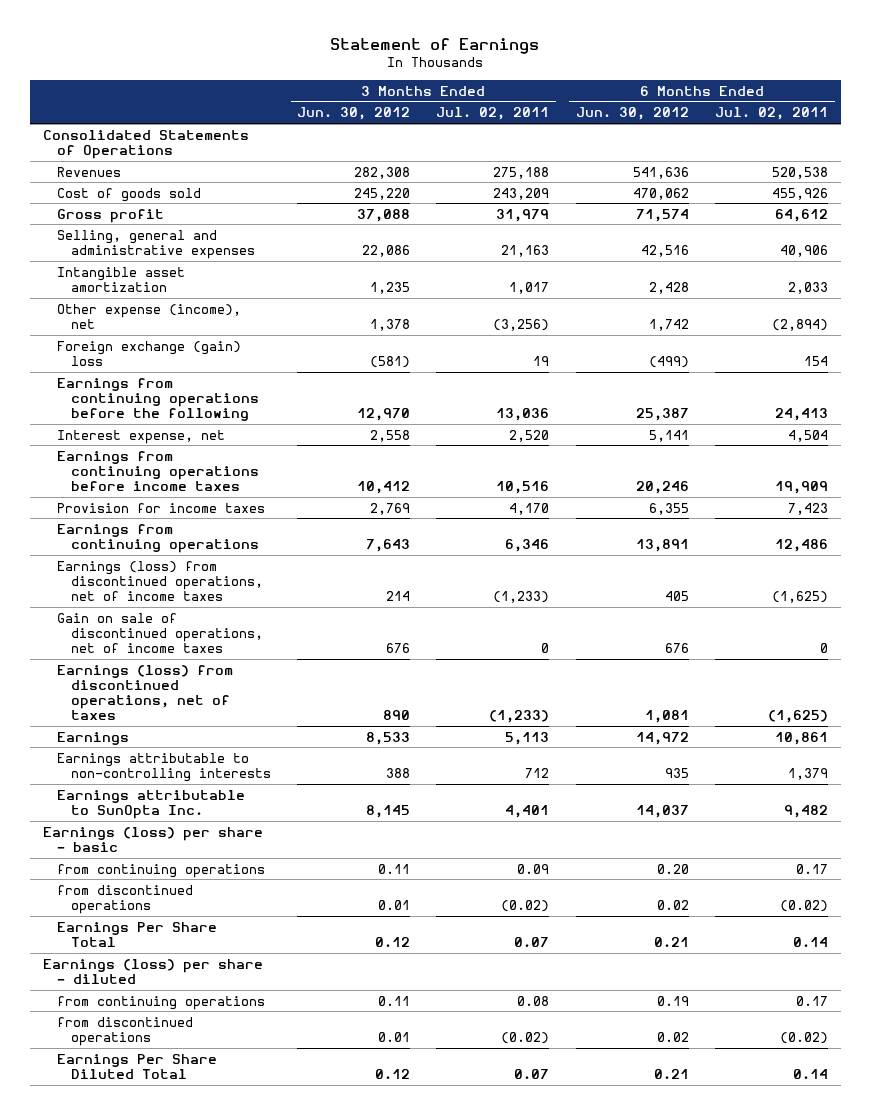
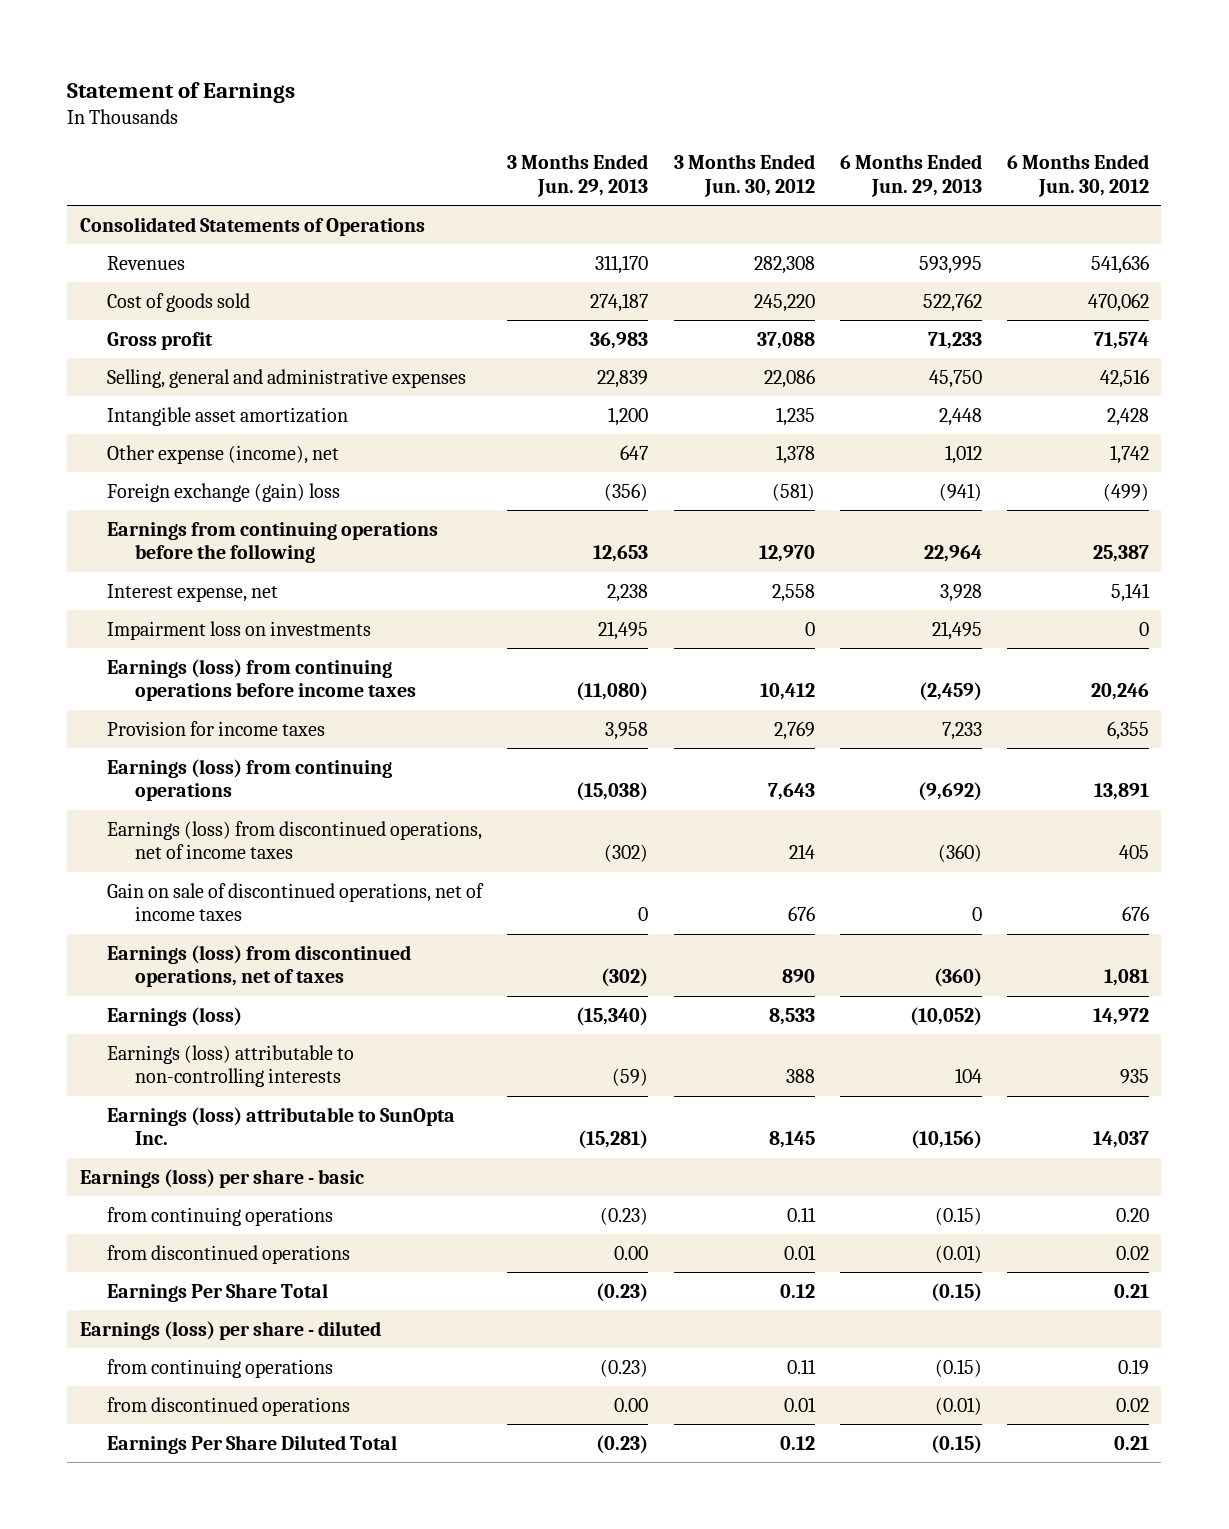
- | 3 Months Ended Jun. 30, 2012 | 3 Months Ended Jul. 02, 2011 | 6 Months Ended Jun. 30, 2012 | 6 Months Ended Jul. 02, 2011
+ | 3 Months Ended Jun. 29, 2013 | 3 Months Ended Jun. 30, 2012 | 6 Months Ended Jun. 29, 2013 | 6 Months Ended Jun. 30, 2012
- Earnings from continuing operations before income taxes | 10,412 | 10,516 | 20,246 | 19,909
+ Impairment loss on investments | 21,495 | 0 | 21,495 | 0
+ Earnings (loss) from continuing operations before income taxes | (11,080) | 10,412 | (2,459) | 20,246
- Earnings from continuing operations | 7,643 | 6,346 | 13,891 | 12,486
+ Earnings (loss) from continuing operations | (15,038) | 7,643 | (9,692) | 13,891
- Earnings | 8,533 | 5,113 | 14,972 | 10,861
- Earnings attributable to non-controlling interests | 388 | 712 | 935 | 1,379
- Earnings attributable to SunOpta Inc. | 8,145 | 4,401 | 14,037 | 9,482
+ Earnings (loss) | (15,340) | 8,533 | (10,052) | 14,972
+ Earnings (loss) attributable to non-controlling interests | (59) | 388 | 104 | 935
+ Earnings (loss) attributable to SunOpta Inc. | (15,281) | 8,145 | (10,156) | 14,037

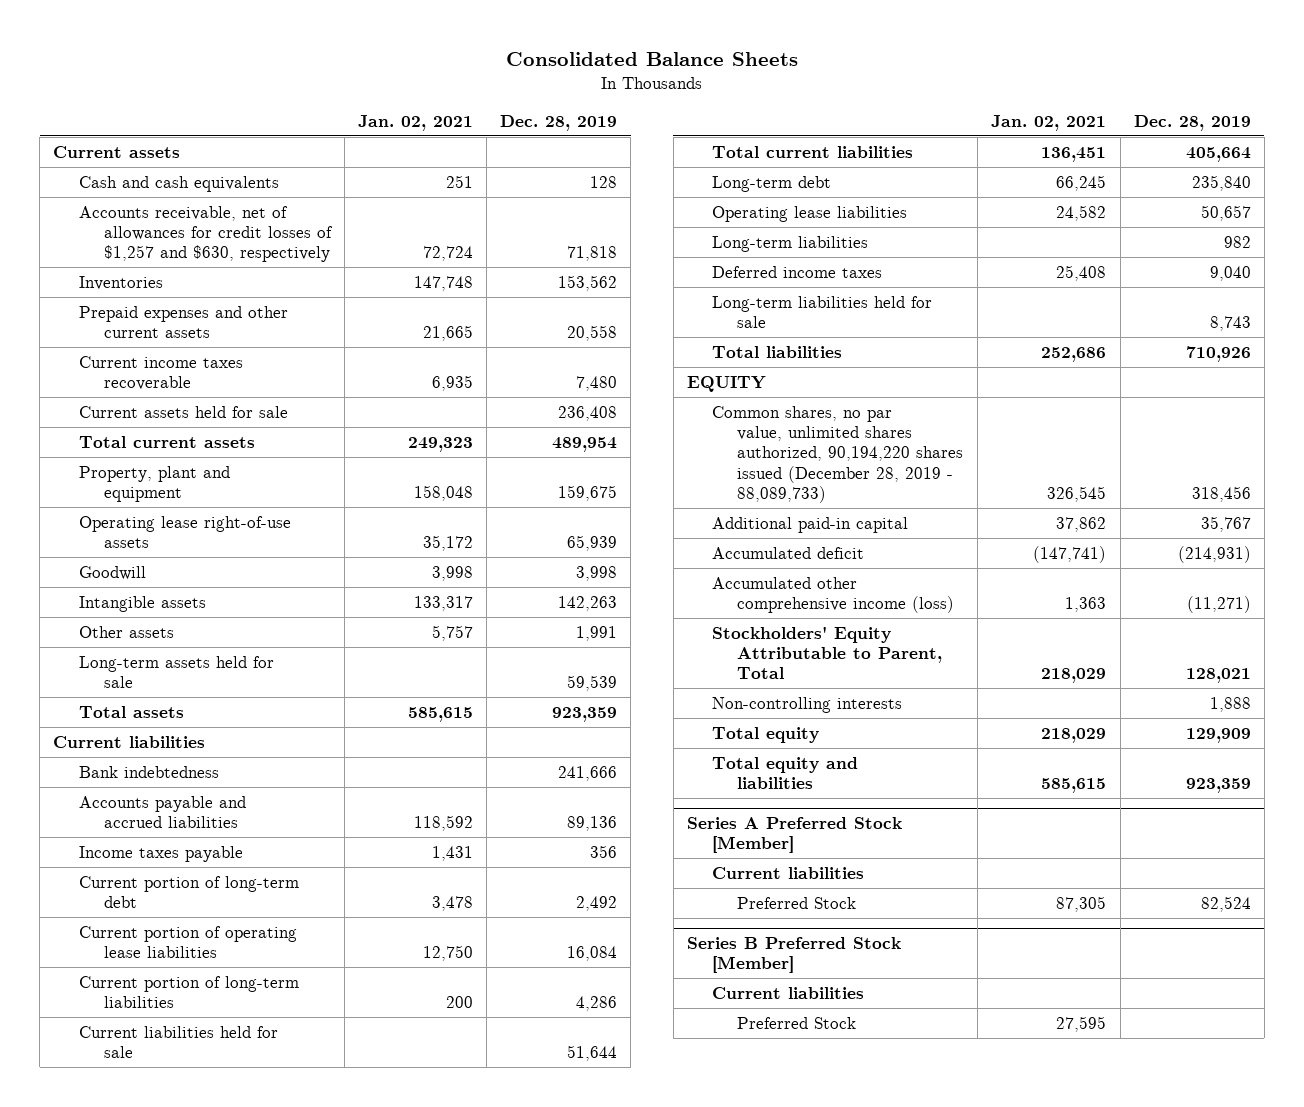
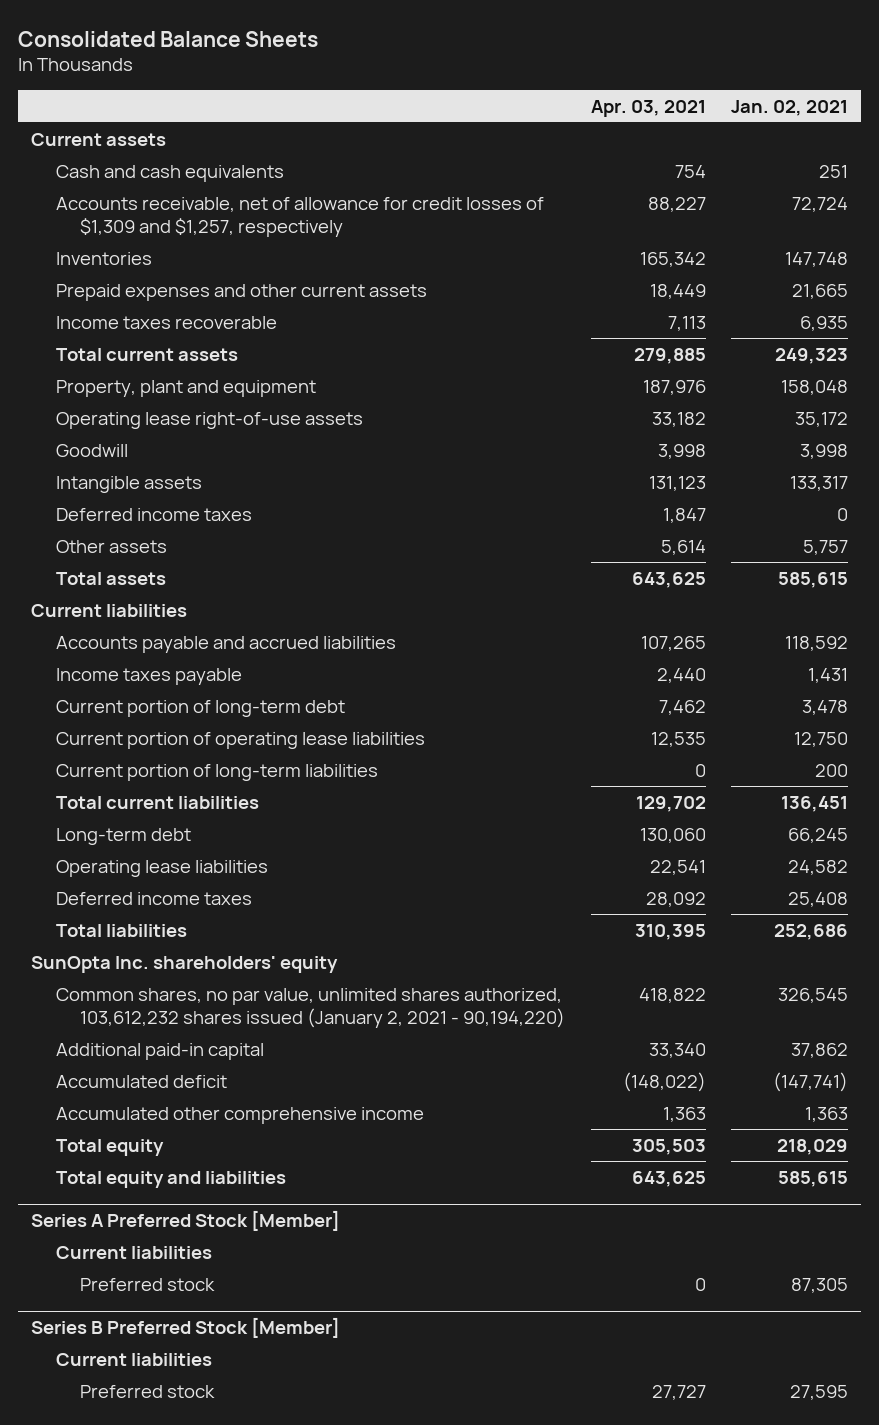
- | Jan. 02, 2021 | Dec. 28, 2019
+ | Apr. 03, 2021 | Jan. 02, 2021
- Accounts receivable, net of allowances for credit losses of $1,257 and $630, respectively | 72,724 | 71,818
+ Accounts receivable, net of allowance for credit losses of $1,309 and $1,257, respectively | 88,227 | 72,724
- Current income taxes recoverable | 6,935 | 7,480
- Current assets held for sale | | 236,408
+ Income taxes recoverable | 7,113 | 6,935
+ Deferred income taxes | 1,847 | 0
- Long-term assets held for sale | | 59,539
- Bank indebtedness | | 241,666
- Current liabilities held for sale | | 51,644
- Long-term liabilities | | 982
- Long-term liabilities held for sale | | 8,743
- EQUITY
- Common shares, no par value, unlimited shares authorized, 90,194,220 shares issued (December 28, 2019 - 88,089,733) | 326,545 | 318,456
+ SunOpta Inc. shareholders' equity
+ Common shares, no par value, unlimited shares authorized, 103,612,232 shares issued (January 2, 2021 - 90,194,220) | 418,822 | 326,545
- Accumulated other comprehensive income (loss) | 1,363 | (11,271)
- Stockholders' Equity Attributable to Parent, Total | 218,029 | 128,021
- Non-controlling interests | | 1,888
+ Accumulated other comprehensive income | 1,363 | 1,363
@ Series A Preferred Stock [Member]
- Preferred Stock | 87,305 | 82,524
+ Preferred stock | 0 | 87,305
@ Series B Preferred Stock [Member]
- Preferred Stock | 27,595 |
+ Preferred stock | 27,727 | 27,595

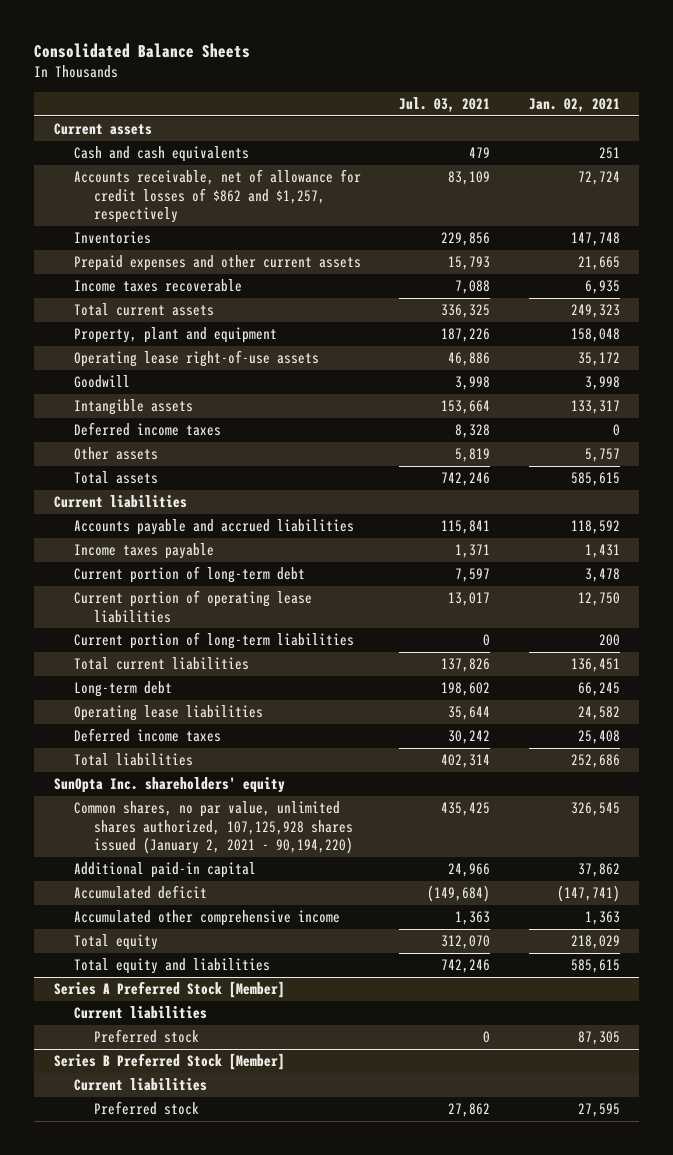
- | Apr. 03, 2021 | Jan. 02, 2021
+ | Jul. 03, 2021 | Jan. 02, 2021
- Accounts receivable, net of allowance for credit losses of $1,309 and $1,257, respectively | 88,227 | 72,724
+ Accounts receivable, net of allowance for credit losses of $862 and $1,257, respectively | 83,109 | 72,724
- Common shares, no par value, unlimited shares authorized, 103,612,232 shares issued (January 2, 2021 - 90,194,220) | 418,822 | 326,545
+ Common shares, no par value, unlimited shares authorized, 107,125,928 shares issued (January 2, 2021 - 90,194,220) | 435,425 | 326,545

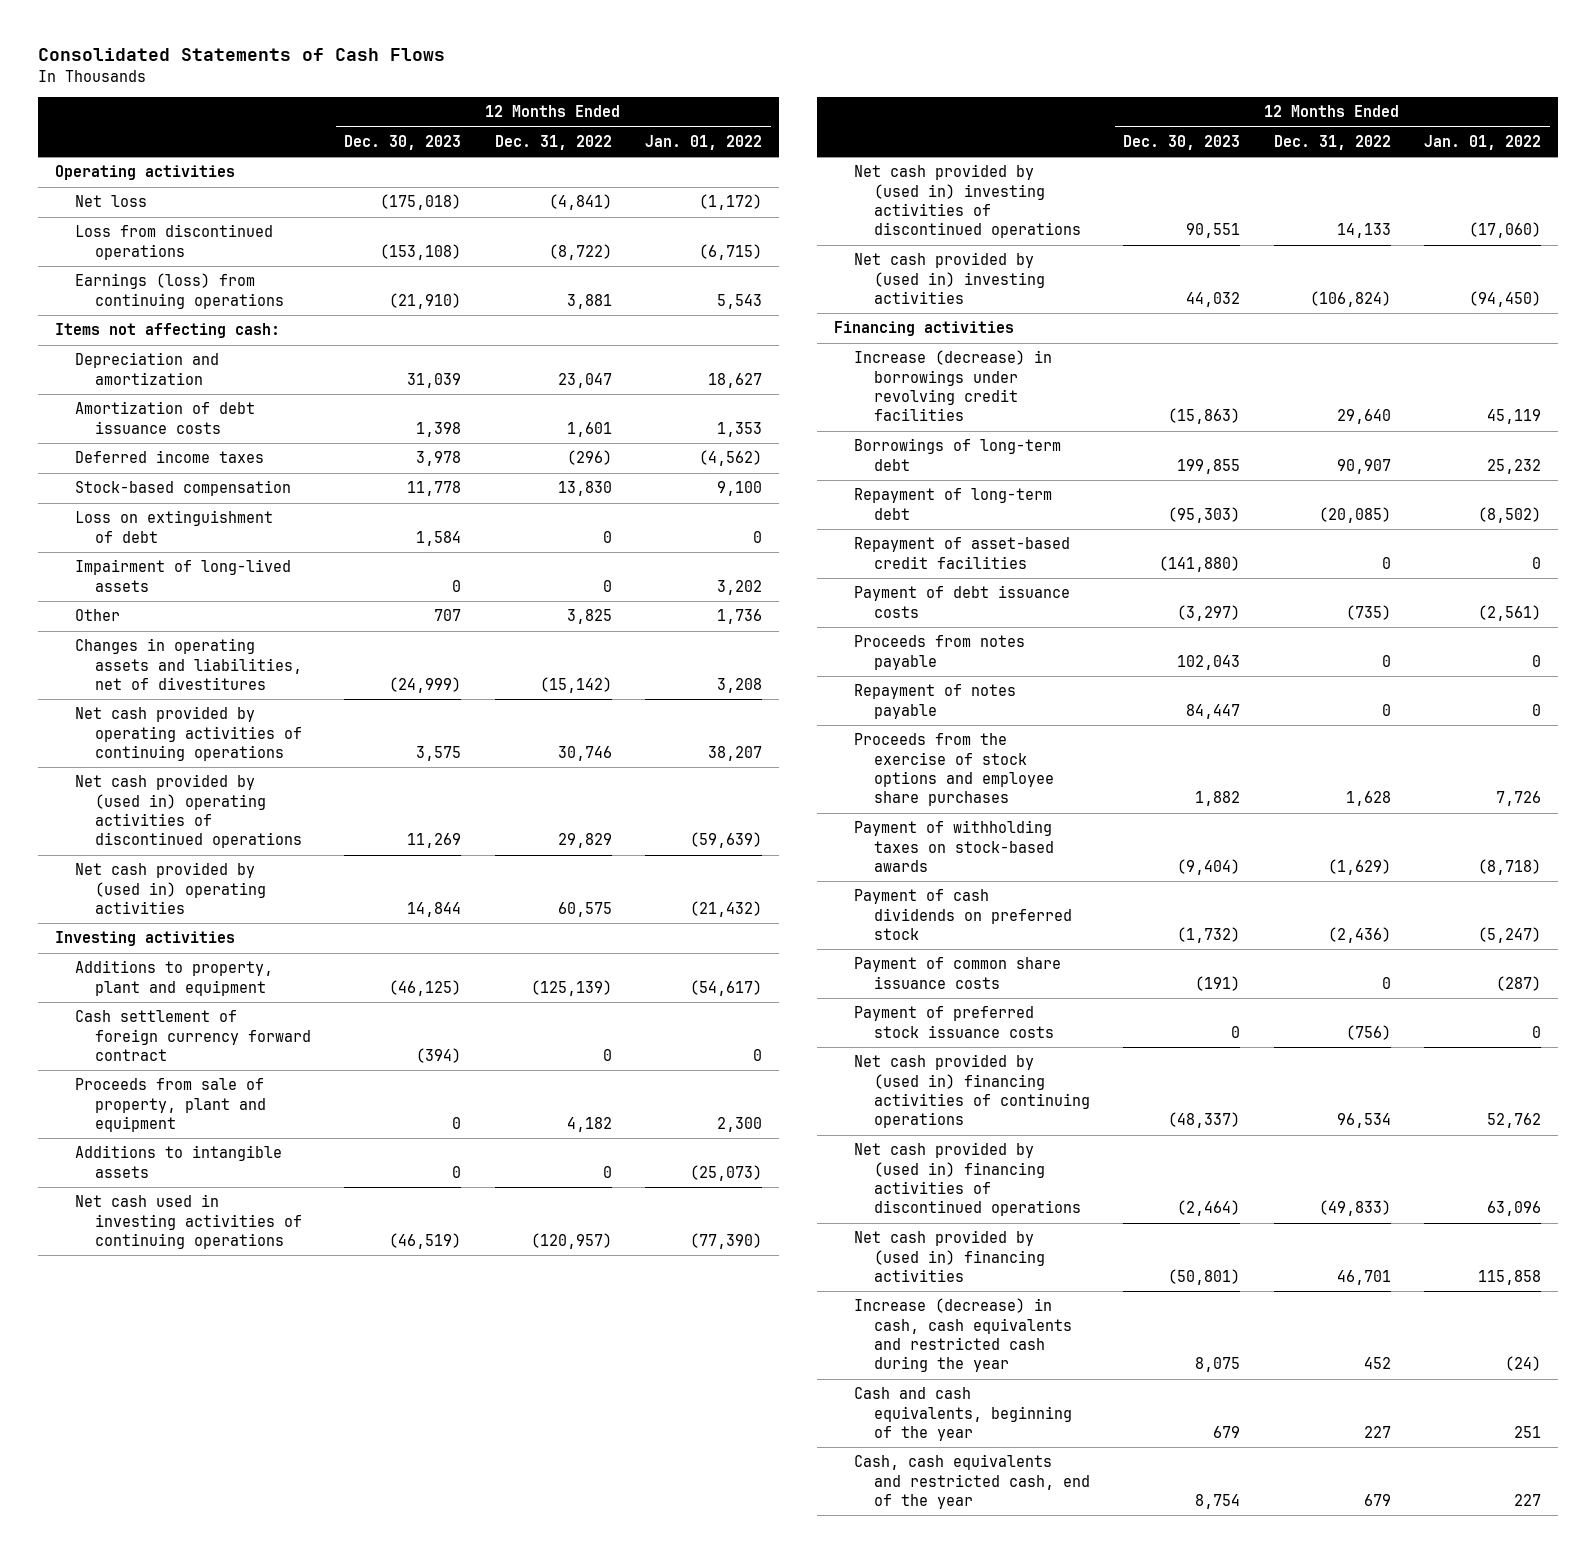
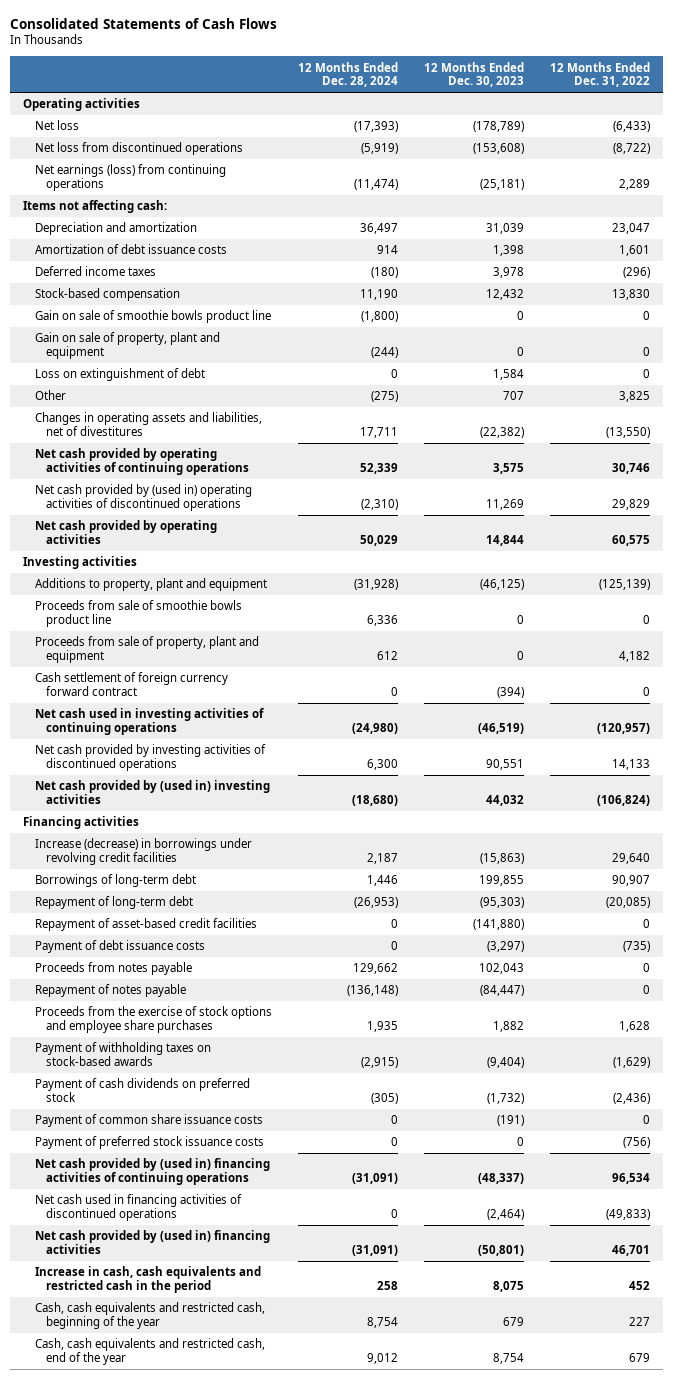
- | 12 Months Ended Dec. 30, 2023 | 12 Months Ended Dec. 31, 2022 | 12 Months Ended Jan. 01, 2022
+ | 12 Months Ended Dec. 28, 2024 | 12 Months Ended Dec. 30, 2023 | 12 Months Ended Dec. 31, 2022
- Net loss | (175,018) | (4,841) | (1,172)
- Loss from discontinued operations | (153,108) | (8,722) | (6,715)
- Earnings (loss) from continuing operations | (21,910) | 3,881 | 5,543
+ Net loss | (17,393) | (178,789) | (6,433)
+ Net loss from discontinued operations | (5,919) | (153,608) | (8,722)
+ Net earnings (loss) from continuing operations | (11,474) | (25,181) | 2,289
- Stock-based compensation | 11,778 | 13,830 | 9,100
+ Stock-based compensation | 11,190 | 12,432 | 13,830
+ Gain on sale of smoothie bowls product line | (1,800) | 0 | 0
+ Gain on sale of property, plant and equipment | (244) | 0 | 0
- Impairment of long-lived assets | 0 | 0 | 3,202
- Changes in operating assets and liabilities, net of divestitures | (24,999) | (15,142) | 3,208
+ Changes in operating assets and liabilities, net of divestitures | 17,711 | (22,382) | (13,550)
- Net cash provided by (used in) operating activities | 14,844 | 60,575 | (21,432)
+ Net cash provided by operating activities | 50,029 | 14,844 | 60,575
+ Proceeds from sale of smoothie bowls product line | 6,336 | 0 | 0
- Additions to intangible assets | 0 | 0 | (25,073)
moved down: Cash settlement of foreign currency forward contract | 0 | (394) | 0
- Net cash provided by (used in) investing activities of discontinued operations | 90,551 | 14,133 | (17,060)
+ Net cash provided by investing activities of discontinued operations | 6,300 | 90,551 | 14,133
- Repayment of notes payable | 84,447 | 0 | 0
+ Repayment of notes payable | (136,148) | (84,447) | 0
- Net cash provided by (used in) financing activities of discontinued operations | (2,464) | (49,833) | 63,096
+ Net cash used in financing activities of discontinued operations | 0 | (2,464) | (49,833)
- Increase (decrease) in cash, cash equivalents and restricted cash during the year | 8,075 | 452 | (24)
- Cash and cash equivalents, beginning of the year | 679 | 227 | 251
+ Increase in cash, cash equivalents and restricted cash in the period | 258 | 8,075 | 452
+ Cash, cash equivalents and restricted cash, beginning of the year | 8,754 | 679 | 227

